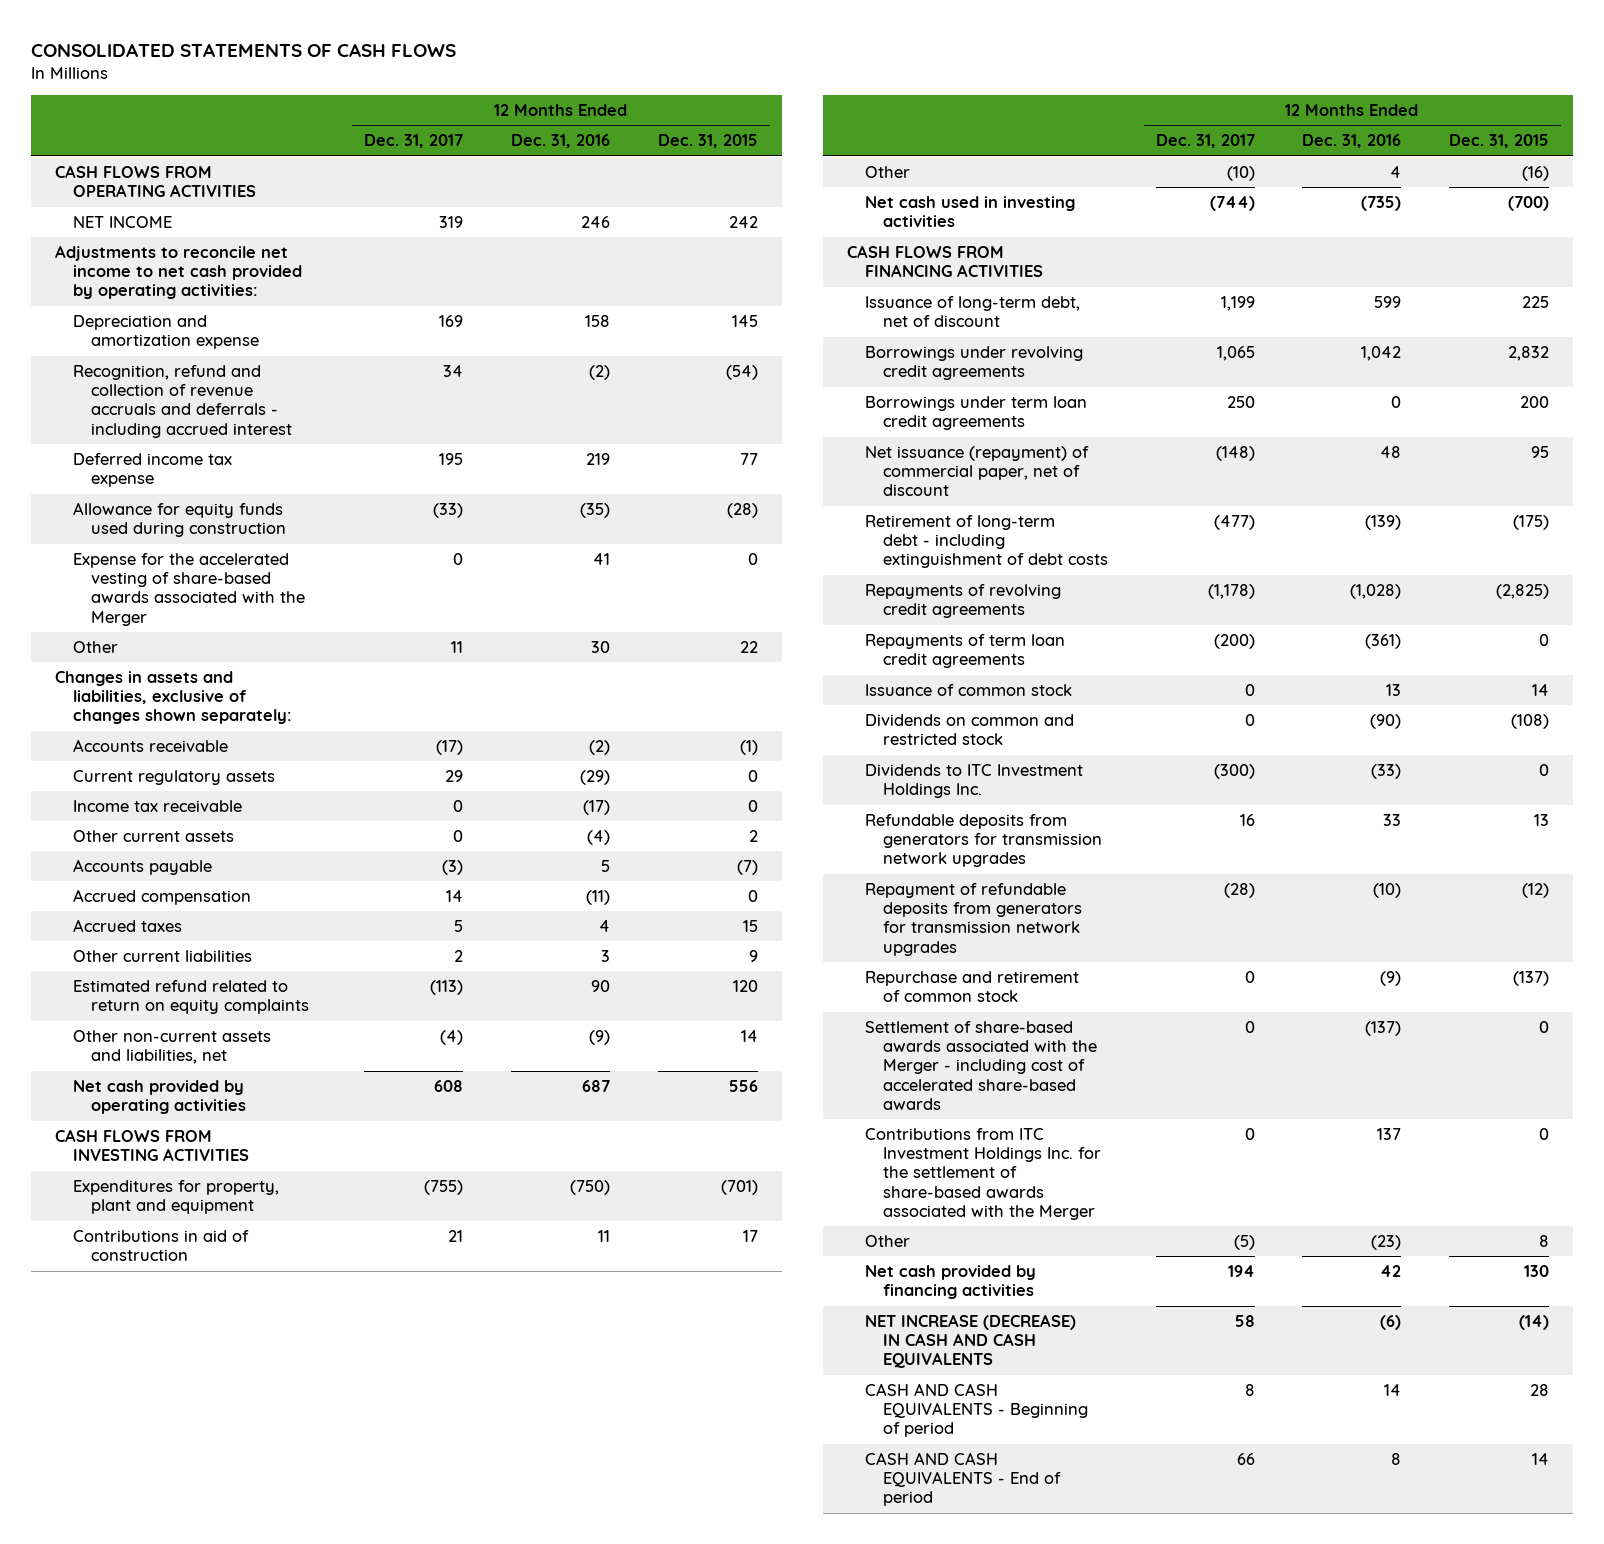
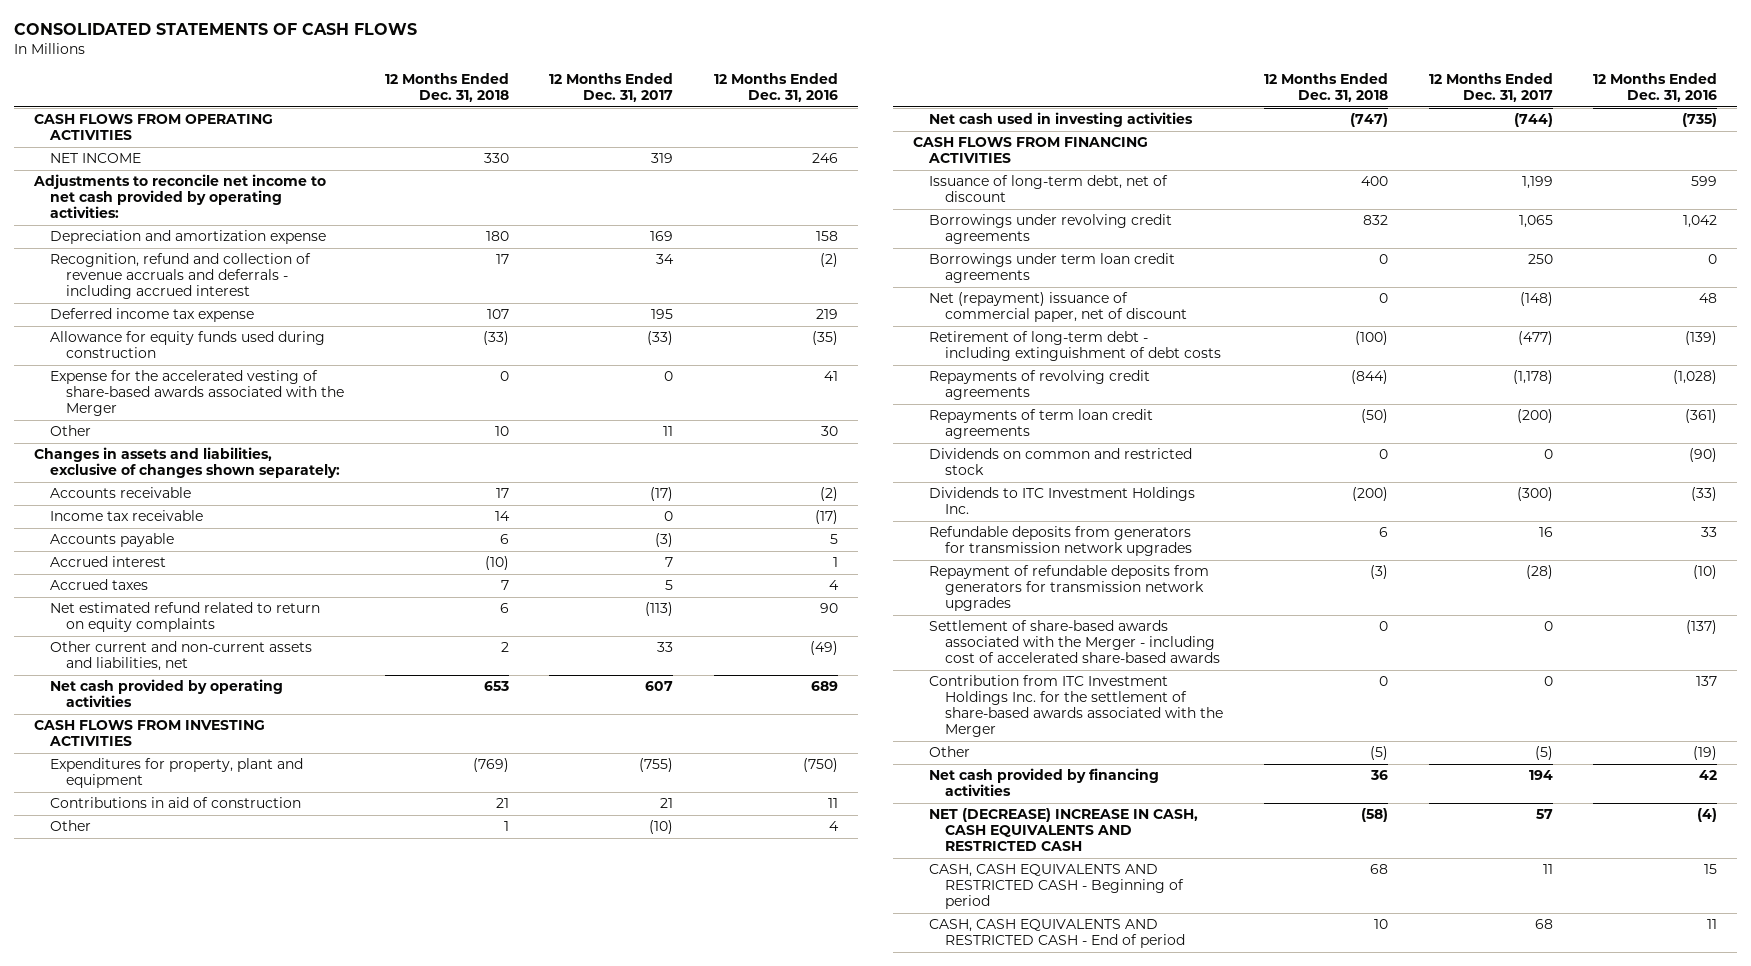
- | 12 Months Ended Dec. 31, 2017 | 12 Months Ended Dec. 31, 2016 | 12 Months Ended Dec. 31, 2015
+ | 12 Months Ended Dec. 31, 2018 | 12 Months Ended Dec. 31, 2017 | 12 Months Ended Dec. 31, 2016
- Current regulatory assets | 29 | (29) | 0
- Other current assets | 0 | (4) | 2
- Accrued compensation | 14 | (11) | 0
+ Accrued interest | (10) | 7 | 1
- Other current liabilities | 2 | 3 | 9
- Estimated refund related to return on equity complaints | (113) | 90 | 120
- Other non-current assets and liabilities, net | (4) | (9) | 14
- Net cash provided by operating activities | 608 | 687 | 556
+ Net estimated refund related to return on equity complaints | 6 | (113) | 90
+ Other current and non-current assets and liabilities, net | 2 | 33 | (49)
+ Net cash provided by operating activities | 653 | 607 | 689
- Net issuance (repayment) of commercial paper, net of discount | (148) | 48 | 95
+ Net (repayment) issuance of commercial paper, net of discount | 0 | (148) | 48
- Issuance of common stock | 0 | 13 | 14
- Repurchase and retirement of common stock | 0 | (9) | (137)
- Contributions from ITC Investment Holdings Inc. for the settlement of share-based awards associated with the Merger | 0 | 137 | 0
- Other | (5) | (23) | 8
+ Contribution from ITC Investment Holdings Inc. for the settlement of share-based awards associated with the Merger | 0 | 0 | 137
+ Other | (5) | (5) | (19)
- NET INCREASE (DECREASE) IN CASH AND CASH EQUIVALENTS | 58 | (6) | (14)
- CASH AND CASH EQUIVALENTS - Beginning of period | 8 | 14 | 28
- CASH AND CASH EQUIVALENTS - End of period | 66 | 8 | 14
+ NET (DECREASE) INCREASE IN CASH, CASH EQUIVALENTS AND RESTRICTED CASH | (58) | 57 | (4)
+ CASH, CASH EQUIVALENTS AND RESTRICTED CASH - Beginning of period | 68 | 11 | 15
+ CASH, CASH EQUIVALENTS AND RESTRICTED CASH - End of period | 10 | 68 | 11

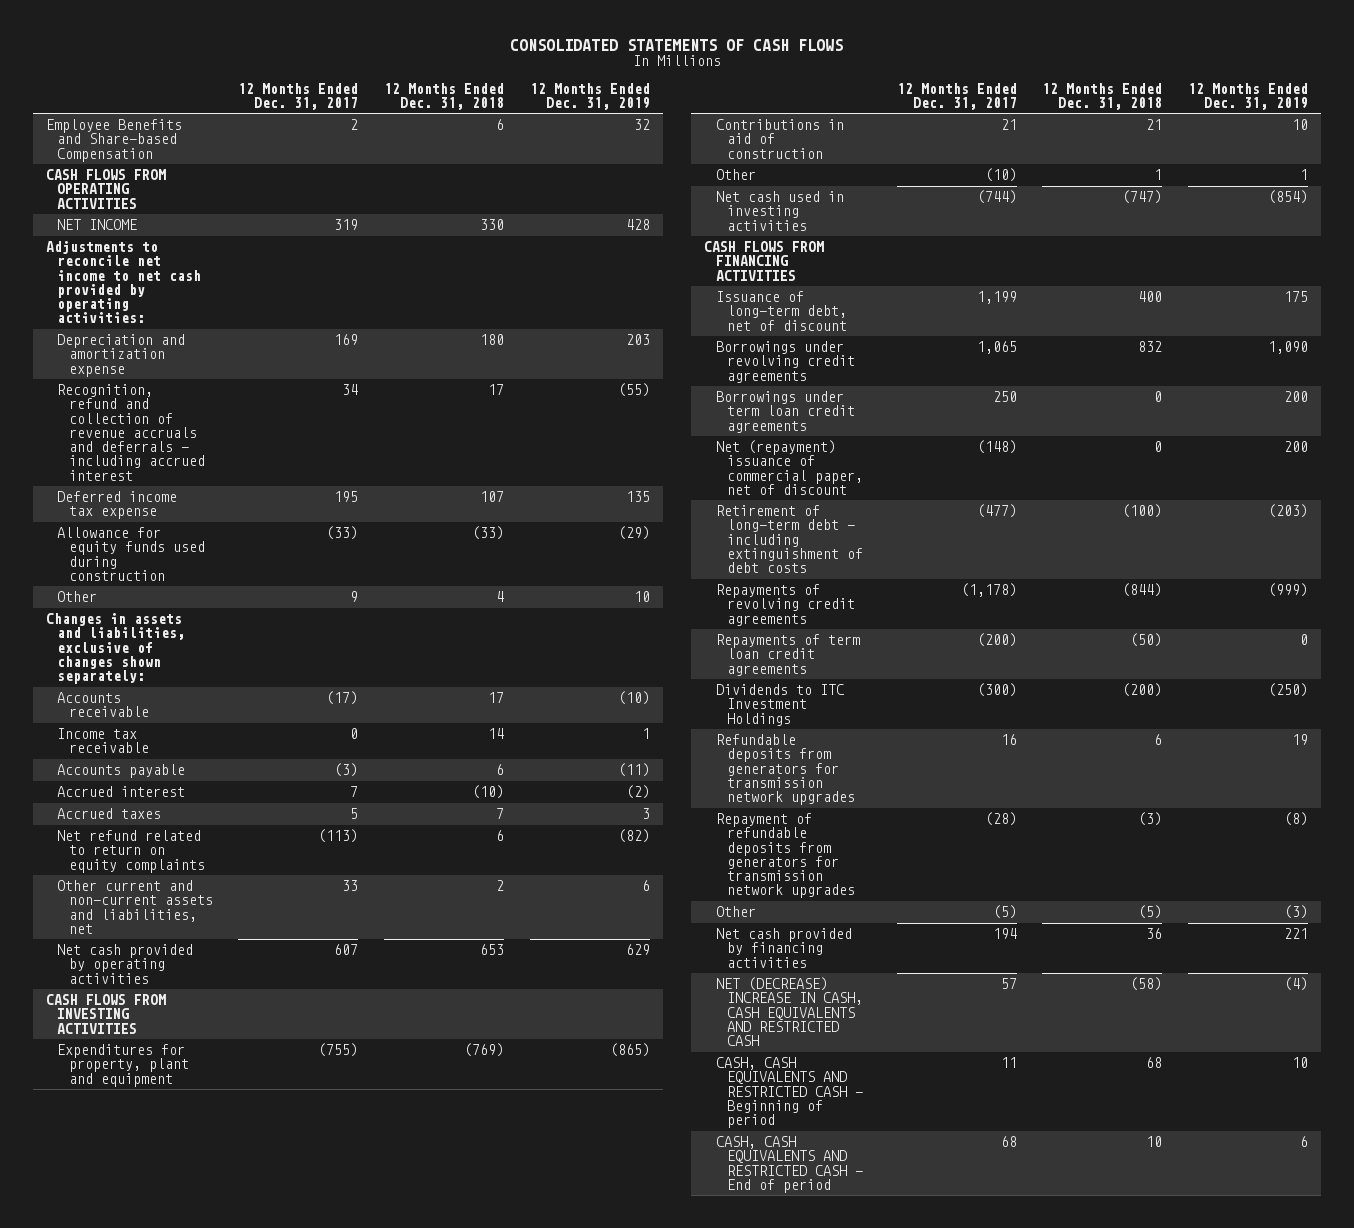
- | 12 Months Ended Dec. 31, 2018 | 12 Months Ended Dec. 31, 2017 | 12 Months Ended Dec. 31, 2016
+ | 12 Months Ended Dec. 31, 2017 | 12 Months Ended Dec. 31, 2018 | 12 Months Ended Dec. 31, 2019
+ Employee Benefits and Share-based Compensation | 2 | 6 | 32
- Expense for the accelerated vesting of share-based awards associated with the Merger | 0 | 0 | 41
- Other | 10 | 11 | 30
+ Other | 9 | 4 | 10
- Net estimated refund related to return on equity complaints | 6 | (113) | 90
+ Net refund related to return on equity complaints | (113) | 6 | (82)
- Dividends on common and restricted stock | 0 | 0 | (90)
- Dividends to ITC Investment Holdings Inc. | (200) | (300) | (33)
+ Dividends to ITC Investment Holdings | (300) | (200) | (250)
- Settlement of share-based awards associated with the Merger - including cost of accelerated share-based awards | 0 | 0 | (137)
- Contribution from ITC Investment Holdings Inc. for the settlement of share-based awards associated with the Merger | 0 | 0 | 137

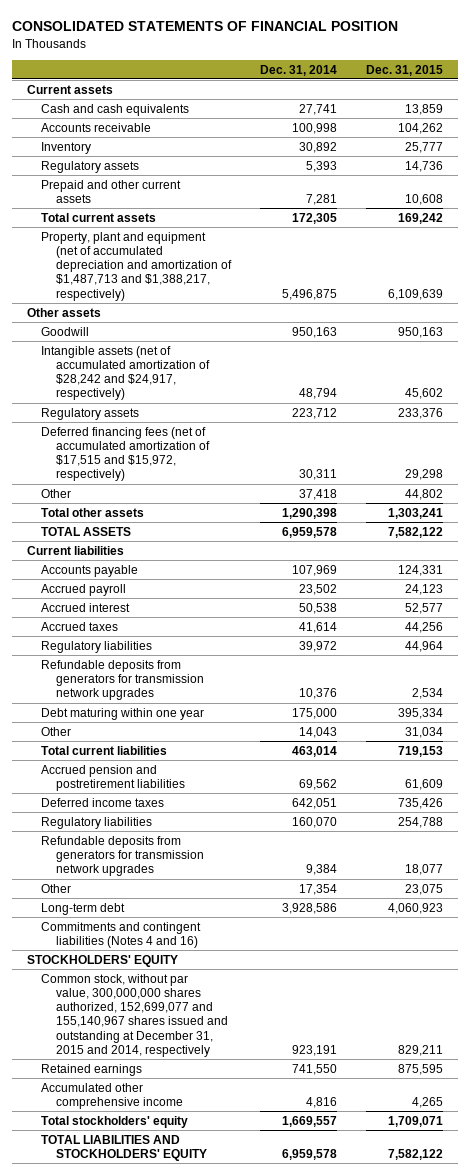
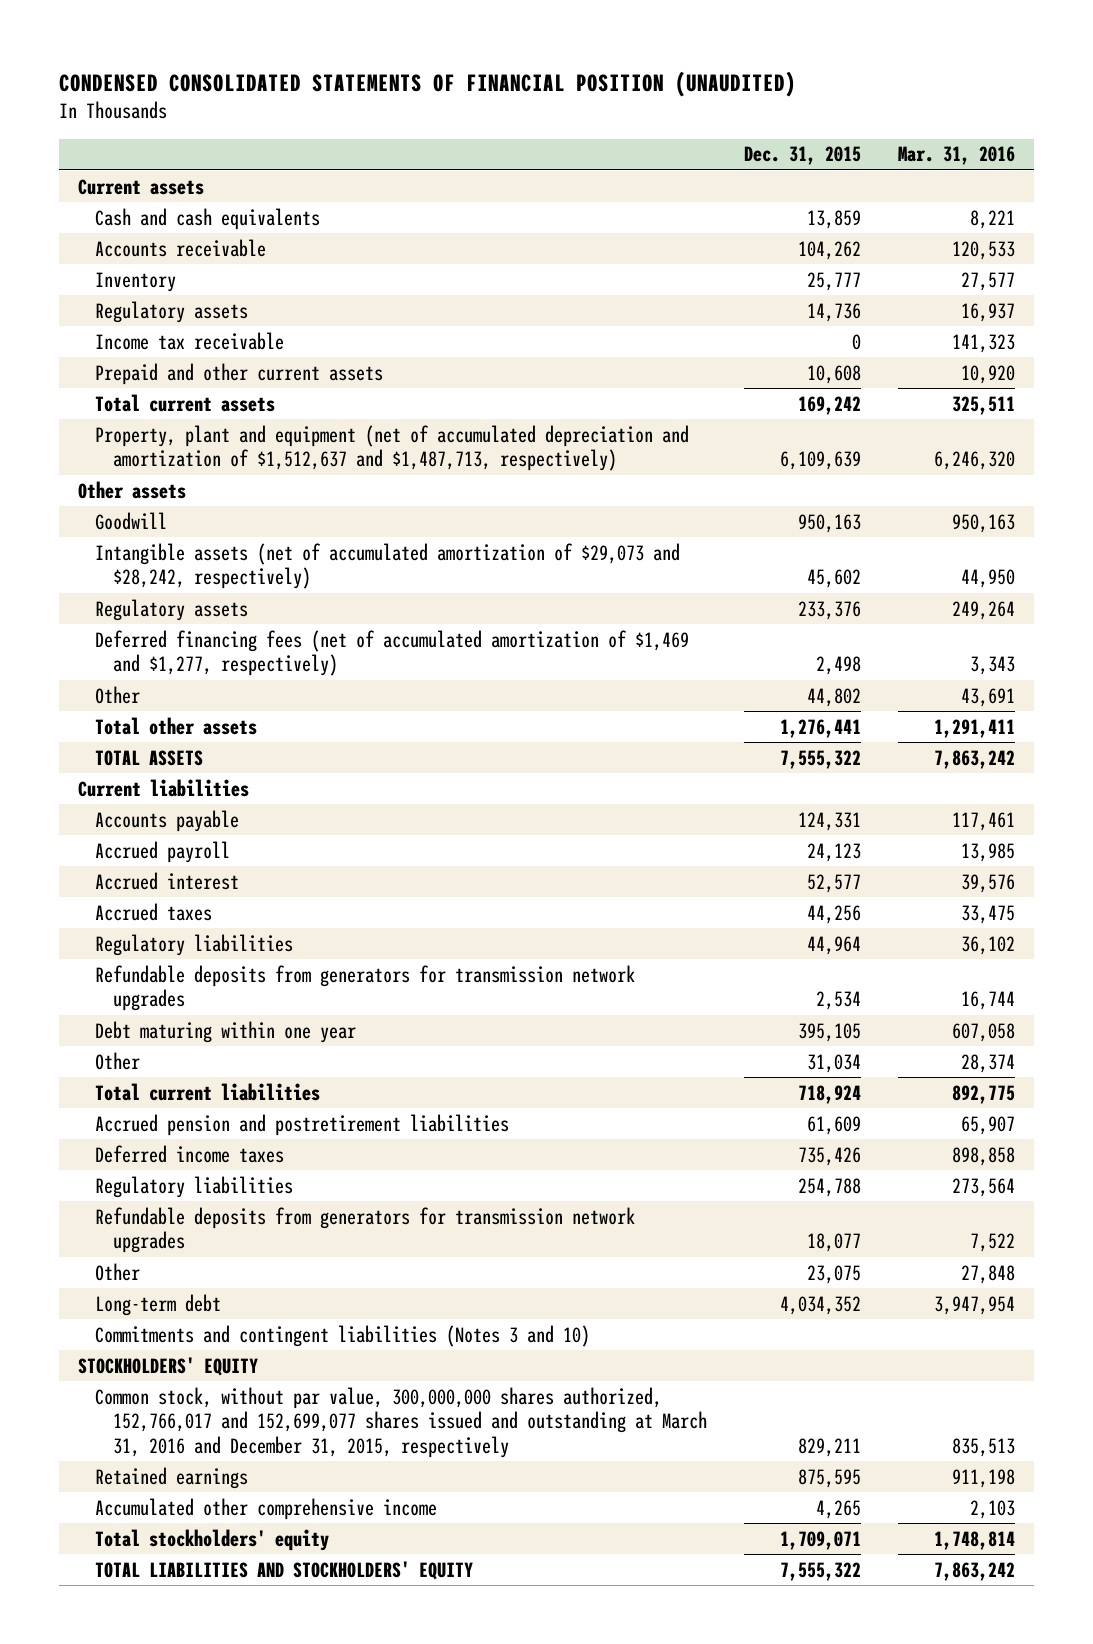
- CONSOLIDATED STATEMENTS OF FINANCIAL POSITION
+ CONDENSED CONSOLIDATED STATEMENTS OF FINANCIAL POSITION (UNAUDITED)
- | Dec. 31, 2014 | Dec. 31, 2015
+ | Dec. 31, 2015 | Mar. 31, 2016
+ Income tax receivable | 0 | 141,323
- Property, plant and equipment (net of accumulated depreciation and amortization of $1,487,713 and $1,388,217, respectively) | 5,496,875 | 6,109,639
+ Property, plant and equipment (net of accumulated depreciation and amortization of $1,512,637 and $1,487,713, respectively) | 6,109,639 | 6,246,320
- Intangible assets (net of accumulated amortization of $28,242 and $24,917, respectively) | 48,794 | 45,602
+ Intangible assets (net of accumulated amortization of $29,073 and $28,242, respectively) | 45,602 | 44,950
- Deferred financing fees (net of accumulated amortization of $17,515 and $15,972, respectively) | 30,311 | 29,298
+ Deferred financing fees (net of accumulated amortization of $1,469 and $1,277, respectively) | 2,498 | 3,343
- Total other assets | 1,290,398 | 1,303,241
- TOTAL ASSETS | 6,959,578 | 7,582,122
+ Total other assets | 1,276,441 | 1,291,411
+ TOTAL ASSETS | 7,555,322 | 7,863,242
- Debt maturing within one year | 175,000 | 395,334
+ Debt maturing within one year | 395,105 | 607,058
- Total current liabilities | 463,014 | 719,153
+ Total current liabilities | 718,924 | 892,775
- Long-term debt | 3,928,586 | 4,060,923
- Commitments and contingent liabilities (Notes 4 and 16)
+ Long-term debt | 4,034,352 | 3,947,954
+ Commitments and contingent liabilities (Notes 3 and 10)
- Common stock, without par value, 300,000,000 shares authorized, 152,699,077 and 155,140,967 shares issued and outstanding at December 31, 2015 and 2014, respectively | 923,191 | 829,211
+ Common stock, without par value, 300,000,000 shares authorized, 152,766,017 and 152,699,077 shares issued and outstanding at March 31, 2016 and December 31, 2015, respectively | 829,211 | 835,513
- TOTAL LIABILITIES AND STOCKHOLDERS' EQUITY | 6,959,578 | 7,582,122
+ TOTAL LIABILITIES AND STOCKHOLDERS' EQUITY | 7,555,322 | 7,863,242

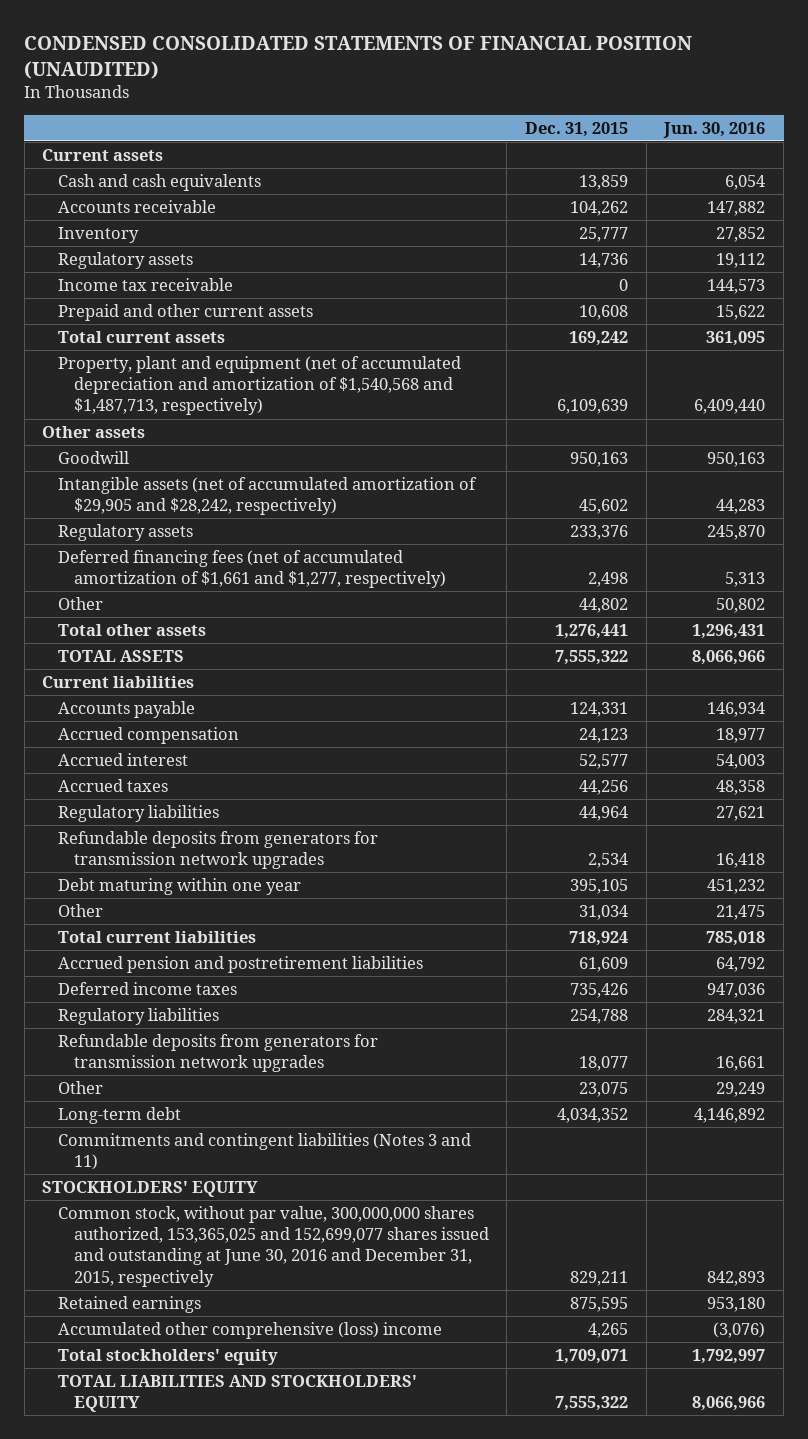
- | Dec. 31, 2015 | Mar. 31, 2016
+ | Dec. 31, 2015 | Jun. 30, 2016
- Property, plant and equipment (net of accumulated depreciation and amortization of $1,512,637 and $1,487,713, respectively) | 6,109,639 | 6,246,320
+ Property, plant and equipment (net of accumulated depreciation and amortization of $1,540,568 and $1,487,713, respectively) | 6,109,639 | 6,409,440
- Intangible assets (net of accumulated amortization of $29,073 and $28,242, respectively) | 45,602 | 44,950
+ Intangible assets (net of accumulated amortization of $29,905 and $28,242, respectively) | 45,602 | 44,283
- Deferred financing fees (net of accumulated amortization of $1,469 and $1,277, respectively) | 2,498 | 3,343
+ Deferred financing fees (net of accumulated amortization of $1,661 and $1,277, respectively) | 2,498 | 5,313
- Accrued payroll | 24,123 | 13,985
+ Accrued compensation | 24,123 | 18,977
- Commitments and contingent liabilities (Notes 3 and 10)
+ Commitments and contingent liabilities (Notes 3 and 11)
- Common stock, without par value, 300,000,000 shares authorized, 152,766,017 and 152,699,077 shares issued and outstanding at March 31, 2016 and December 31, 2015, respectively | 829,211 | 835,513
+ Common stock, without par value, 300,000,000 shares authorized, 153,365,025 and 152,699,077 shares issued and outstanding at June 30, 2016 and December 31, 2015, respectively | 829,211 | 842,893
- Accumulated other comprehensive income | 4,265 | 2,103
+ Accumulated other comprehensive (loss) income | 4,265 | (3,076)

